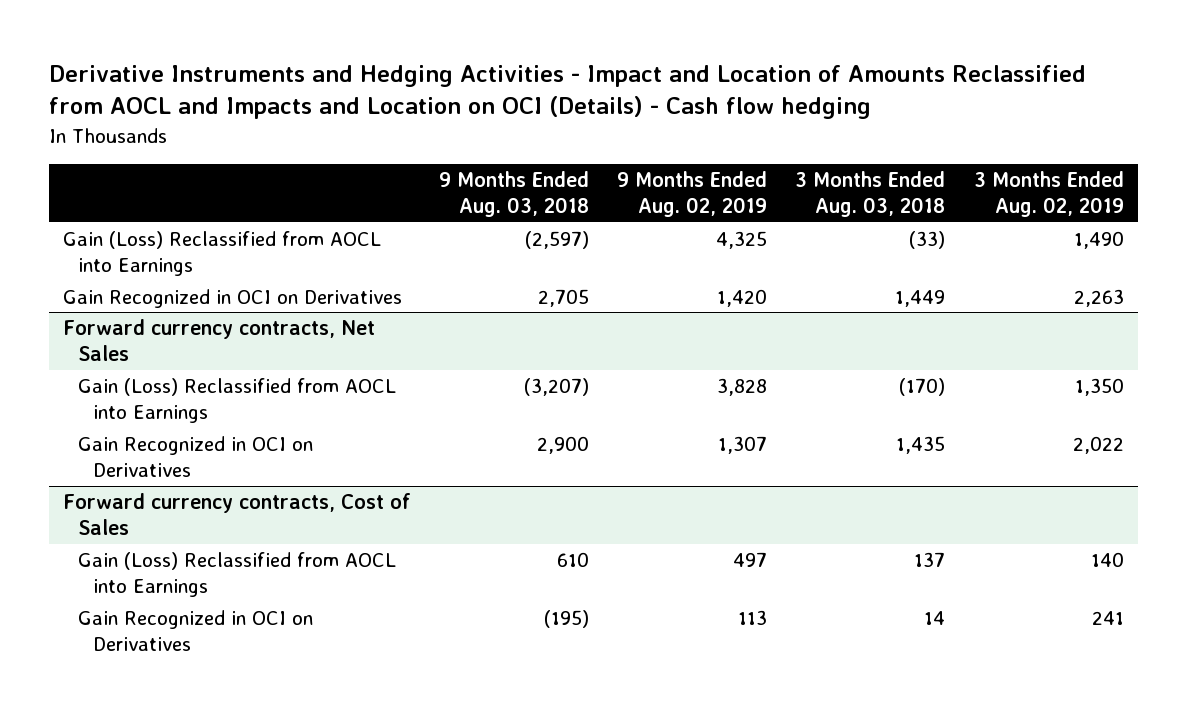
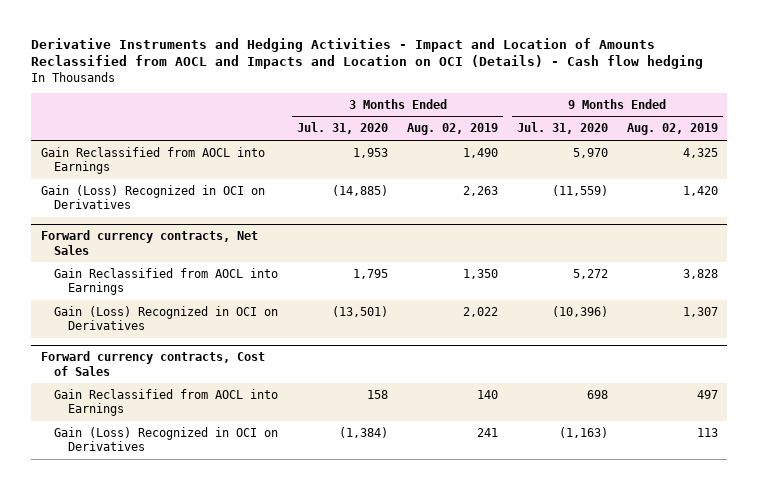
- | 9 Months Ended Aug. 03, 2018 | 9 Months Ended Aug. 02, 2019 | 3 Months Ended Aug. 03, 2018 | 3 Months Ended Aug. 02, 2019
+ | 3 Months Ended Jul. 31, 2020 | 3 Months Ended Aug. 02, 2019 | 9 Months Ended Jul. 31, 2020 | 9 Months Ended Aug. 02, 2019
- Gain (Loss) Reclassified from AOCL into Earnings | (2,597) | 4,325 | (33) | 1,490
- Gain Recognized in OCI on Derivatives | 2,705 | 1,420 | 1,449 | 2,263
+ Gain Reclassified from AOCL into Earnings | 1,953 | 1,490 | 5,970 | 4,325
+ Gain (Loss) Recognized in OCI on Derivatives | (14,885) | 2,263 | (11,559) | 1,420
@ Forward currency contracts, Net Sales
- Gain (Loss) Reclassified from AOCL into Earnings | (3,207) | 3,828 | (170) | 1,350
- Gain Recognized in OCI on Derivatives | 2,900 | 1,307 | 1,435 | 2,022
+ Gain Reclassified from AOCL into Earnings | 1,795 | 1,350 | 5,272 | 3,828
+ Gain (Loss) Recognized in OCI on Derivatives | (13,501) | 2,022 | (10,396) | 1,307
@ Forward currency contracts, Cost of Sales
- Gain (Loss) Reclassified from AOCL into Earnings | 610 | 497 | 137 | 140
- Gain Recognized in OCI on Derivatives | (195) | 113 | 14 | 241
+ Gain Reclassified from AOCL into Earnings | 158 | 140 | 698 | 497
+ Gain (Loss) Recognized in OCI on Derivatives | (1,384) | 241 | (1,163) | 113

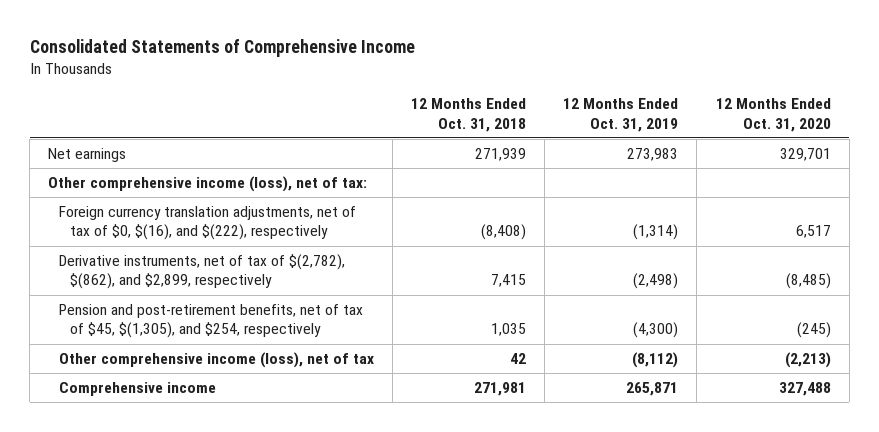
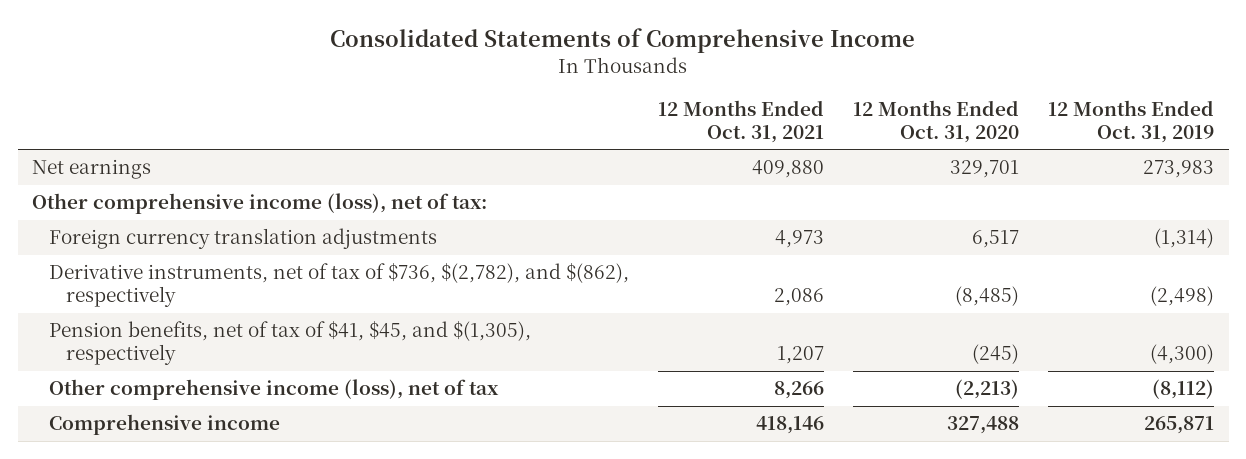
- | 12 Months Ended Oct. 31, 2018 | 12 Months Ended Oct. 31, 2019 | 12 Months Ended Oct. 31, 2020
+ | 12 Months Ended Oct. 31, 2021 | 12 Months Ended Oct. 31, 2020 | 12 Months Ended Oct. 31, 2019
- Foreign currency translation adjustments, net of tax of $0, $(16), and $(222), respectively | (8,408) | (1,314) | 6,517
- Derivative instruments, net of tax of $(2,782), $(862), and $2,899, respectively | 7,415 | (2,498) | (8,485)
- Pension and post-retirement benefits, net of tax of $45, $(1,305), and $254, respectively | 1,035 | (4,300) | (245)
+ Foreign currency translation adjustments | 4,973 | 6,517 | (1,314)
+ Derivative instruments, net of tax of $736, $(2,782), and $(862), respectively | 2,086 | (8,485) | (2,498)
+ Pension benefits, net of tax of $41, $45, and $(1,305), respectively | 1,207 | (245) | (4,300)

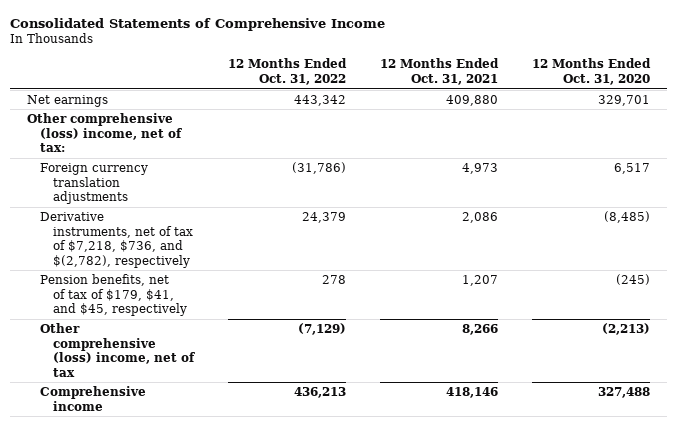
- | 12 Months Ended Oct. 31, 2021 | 12 Months Ended Oct. 31, 2020 | 12 Months Ended Oct. 31, 2019
+ | 12 Months Ended Oct. 31, 2022 | 12 Months Ended Oct. 31, 2021 | 12 Months Ended Oct. 31, 2020
- Other comprehensive income (loss), net of tax:
+ Other comprehensive (loss) income, net of tax:
- Derivative instruments, net of tax of $736, $(2,782), and $(862), respectively | 2,086 | (8,485) | (2,498)
- Pension benefits, net of tax of $41, $45, and $(1,305), respectively | 1,207 | (245) | (4,300)
- Other comprehensive income (loss), net of tax | 8,266 | (2,213) | (8,112)
+ Derivative instruments, net of tax of $7,218, $736, and $(2,782), respectively | 24,379 | 2,086 | (8,485)
+ Pension benefits, net of tax of $179, $41, and $45, respectively | 278 | 1,207 | (245)
+ Other comprehensive (loss) income, net of tax | (7,129) | 8,266 | (2,213)

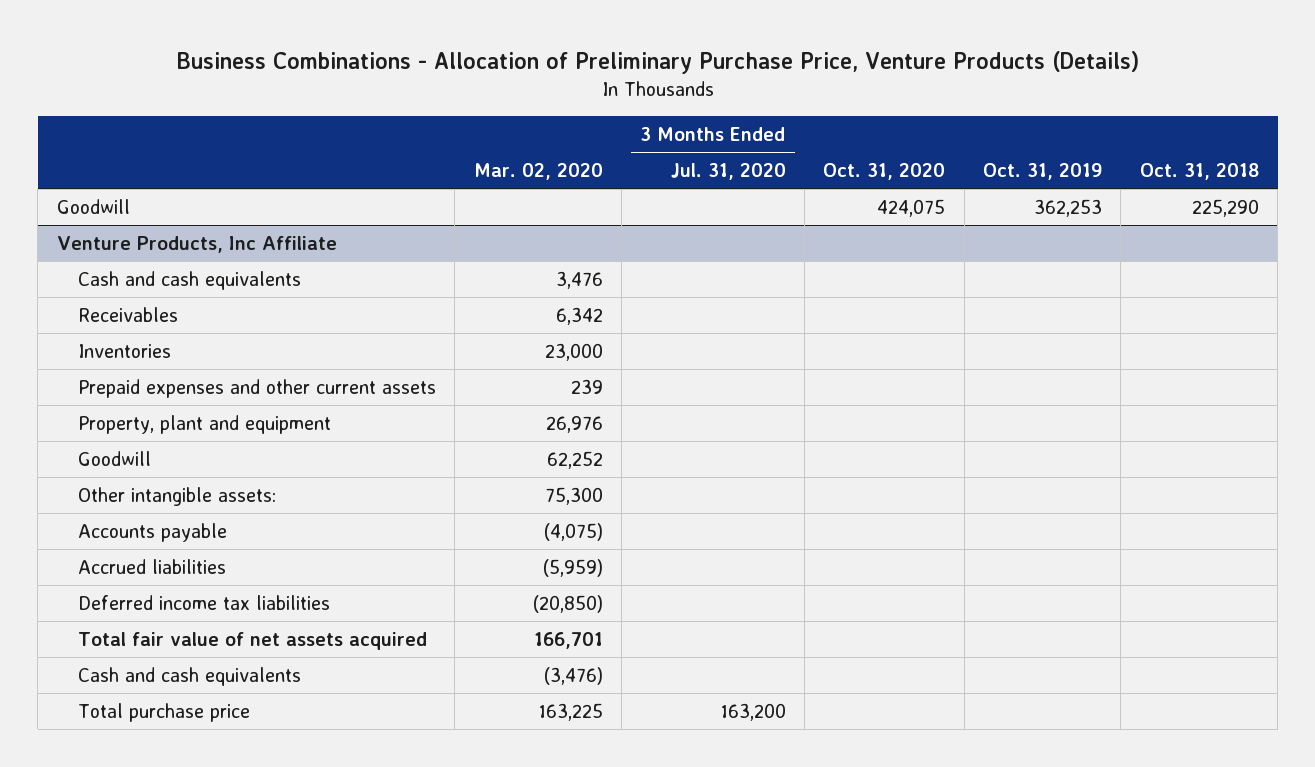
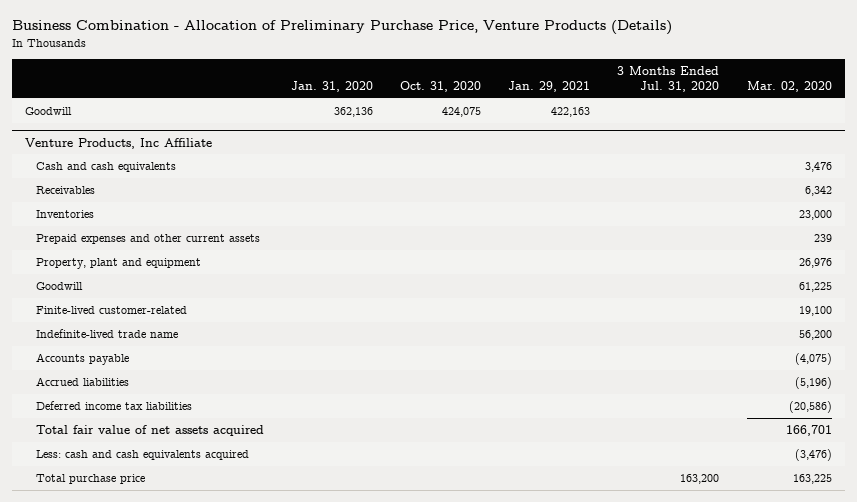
- Business Combinations - Allocation of Preliminary Purchase Price, Venture Products (Details)
+ Business Combination - Allocation of Preliminary Purchase Price, Venture Products (Details)
- | Mar. 02, 2020 | 3 Months Ended Jul. 31, 2020 | Oct. 31, 2020 | Oct. 31, 2019 | Oct. 31, 2018
+ | Jan. 31, 2020 | Oct. 31, 2020 | Jan. 29, 2021 | 3 Months Ended Jul. 31, 2020 | Mar. 02, 2020
@ Venture Products, Inc Affiliate
- Goodwill | 62,252 | | | |
- Other intangible assets: | 75,300 | | | |
+ Goodwill | | | | | 61,225
+ Finite-lived customer-related | | | | | 19,100
+ Indefinite-lived trade name | | | | | 56,200
- Accrued liabilities | (5,959) | | | |
- Deferred income tax liabilities | (20,850) | | | |
+ Accrued liabilities | | | | | (5,196)
+ Deferred income tax liabilities | | | | | (20,586)
- Cash and cash equivalents | (3,476) | | | |
+ Less: cash and cash equivalents acquired | | | | | (3,476)

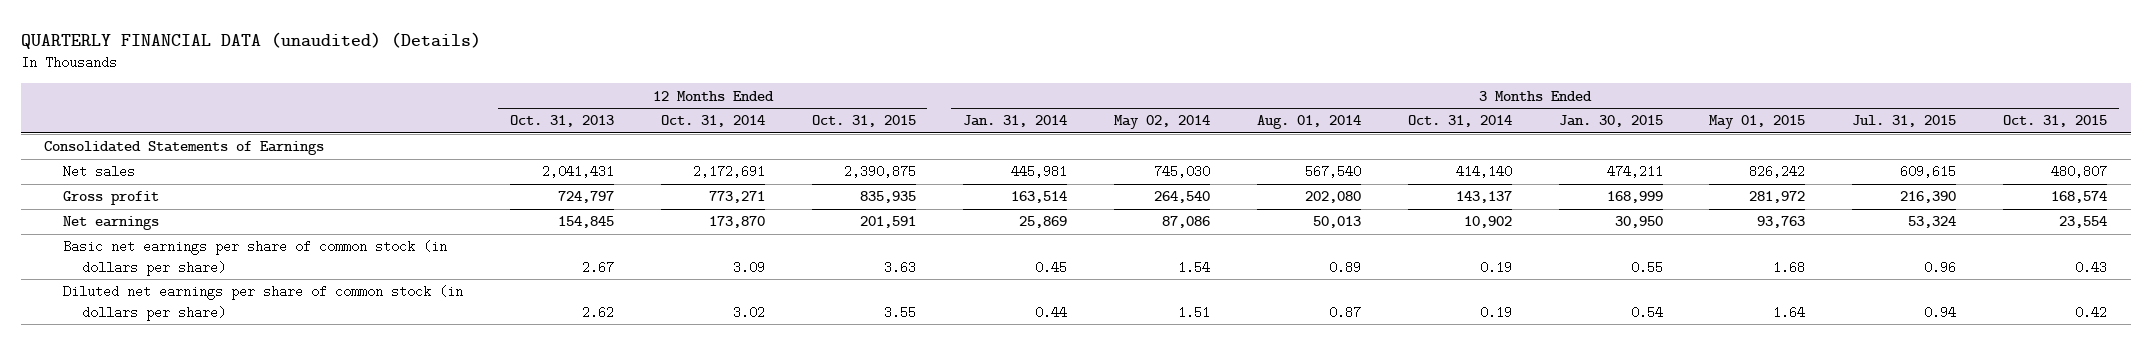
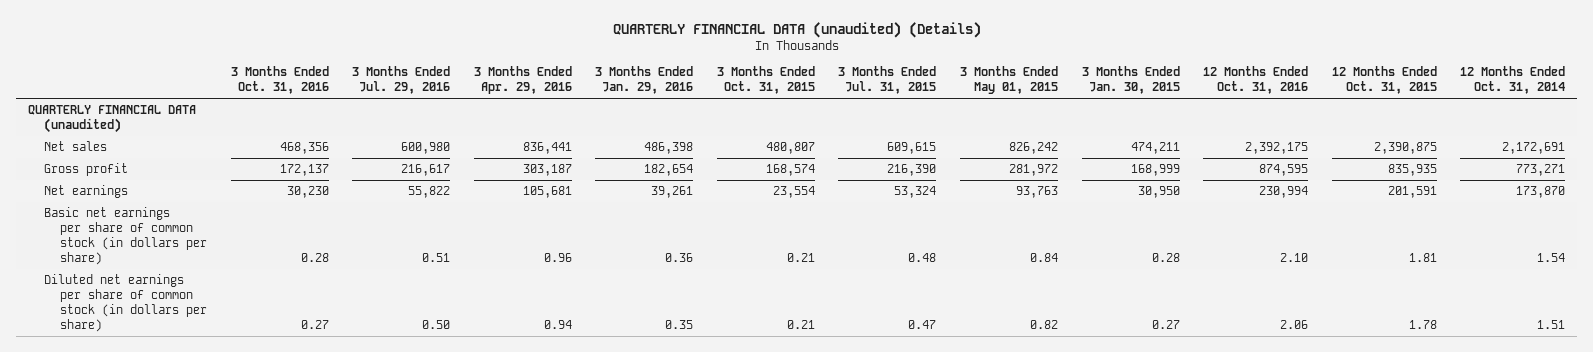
- | 12 Months Ended Oct. 31, 2013 | 12 Months Ended Oct. 31, 2014 | 12 Months Ended Oct. 31, 2015 | 3 Months Ended Jan. 31, 2014 | 3 Months Ended May 02, 2014 | 3 Months Ended Aug. 01, 2014 | 3 Months Ended Oct. 31, 2014 | 3 Months Ended Jan. 30, 2015 | 3 Months Ended May 01, 2015 | 3 Months Ended Jul. 31, 2015 | 3 Months Ended Oct. 31, 2015
+ | 3 Months Ended Oct. 31, 2016 | 3 Months Ended Jul. 29, 2016 | 3 Months Ended Apr. 29, 2016 | 3 Months Ended Jan. 29, 2016 | 3 Months Ended Oct. 31, 2015 | 3 Months Ended Jul. 31, 2015 | 3 Months Ended May 01, 2015 | 3 Months Ended Jan. 30, 2015 | 12 Months Ended Oct. 31, 2016 | 12 Months Ended Oct. 31, 2015 | 12 Months Ended Oct. 31, 2014
- Consolidated Statements of Earnings
+ QUARTERLY FINANCIAL DATA (unaudited)
- Basic net earnings per share of common stock (in dollars per share) | 2.67 | 3.09 | 3.63 | 0.45 | 1.54 | 0.89 | 0.19 | 0.55 | 1.68 | 0.96 | 0.43
- Diluted net earnings per share of common stock (in dollars per share) | 2.62 | 3.02 | 3.55 | 0.44 | 1.51 | 0.87 | 0.19 | 0.54 | 1.64 | 0.94 | 0.42
+ Basic net earnings per share of common stock (in dollars per share) | 0.28 | 0.51 | 0.96 | 0.36 | 0.21 | 0.48 | 0.84 | 0.28 | 2.10 | 1.81 | 1.54
+ Diluted net earnings per share of common stock (in dollars per share) | 0.27 | 0.50 | 0.94 | 0.35 | 0.21 | 0.47 | 0.82 | 0.27 | 2.06 | 1.78 | 1.51

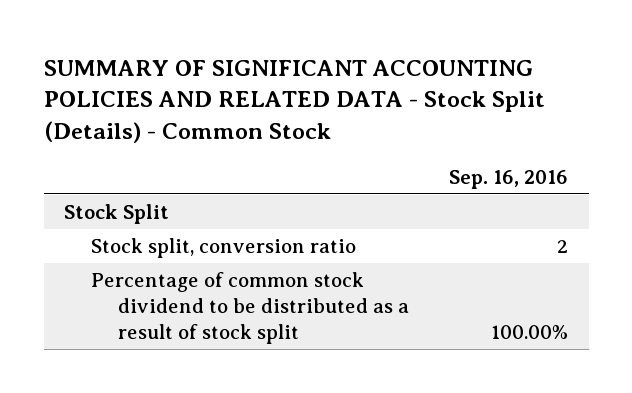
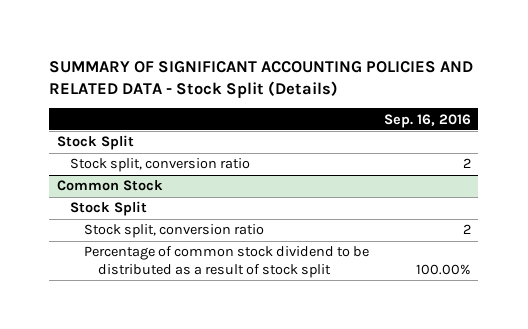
- SUMMARY OF SIGNIFICANT ACCOUNTING POLICIES AND RELATED DATA - Stock Split (Details) - Common Stock
+ SUMMARY OF SIGNIFICANT ACCOUNTING POLICIES AND RELATED DATA - Stock Split (Details)
+ Common Stock
+ Stock Split
+ Stock split, conversion ratio | 2

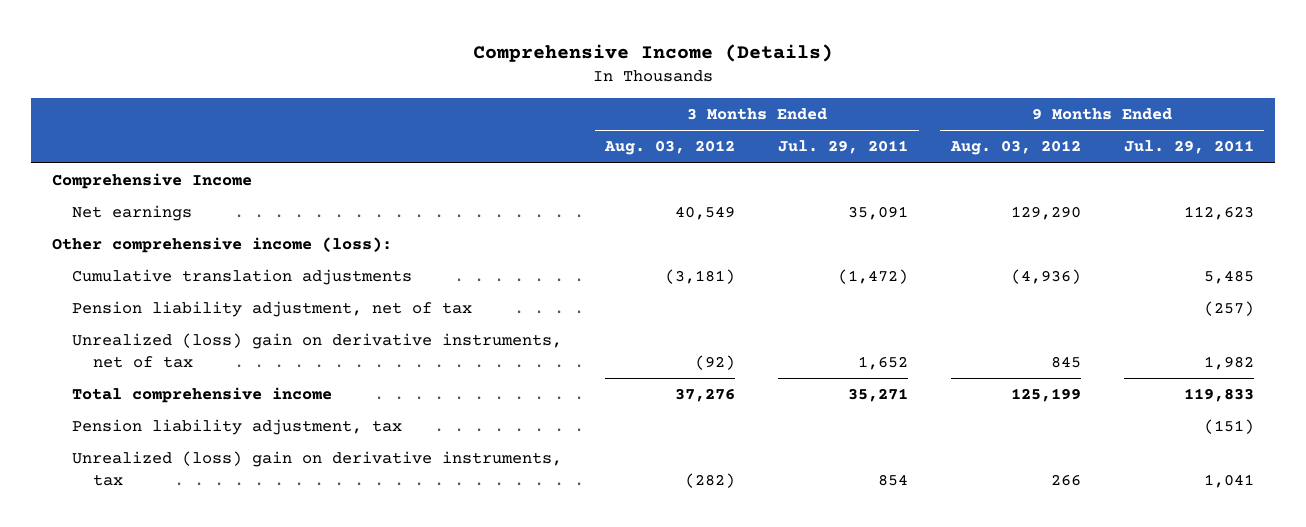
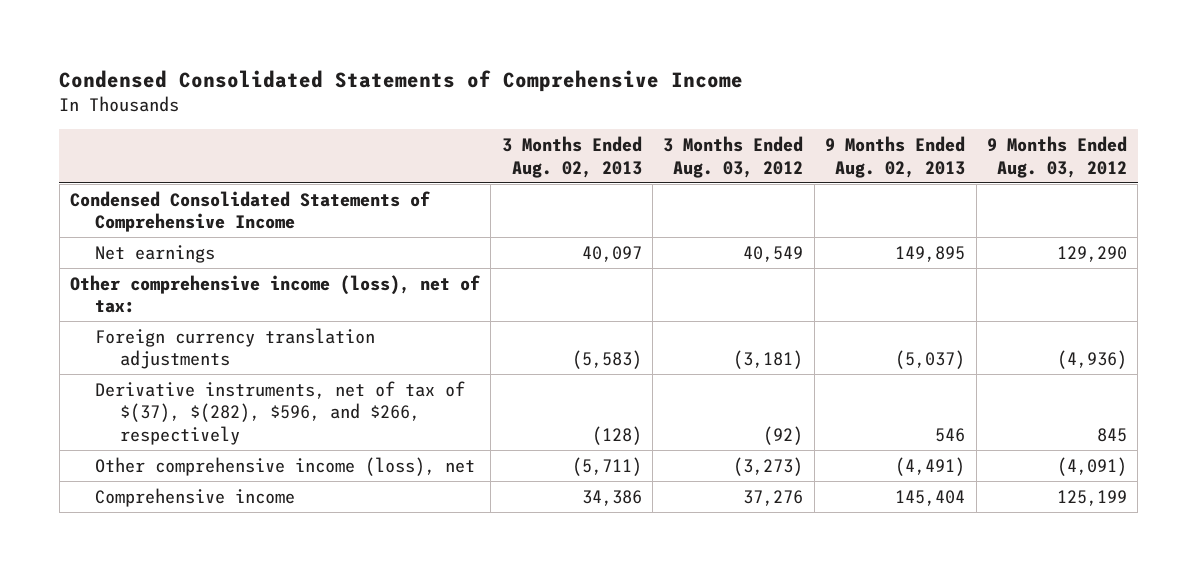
- Comprehensive Income (Details)
+ Condensed Consolidated Statements of Comprehensive Income
- | 3 Months Ended Aug. 03, 2012 | 3 Months Ended Jul. 29, 2011 | 9 Months Ended Aug. 03, 2012 | 9 Months Ended Jul. 29, 2011
+ | 3 Months Ended Aug. 02, 2013 | 3 Months Ended Aug. 03, 2012 | 9 Months Ended Aug. 02, 2013 | 9 Months Ended Aug. 03, 2012
- Comprehensive Income
+ Condensed Consolidated Statements of Comprehensive Income
- Other comprehensive income (loss):
- Cumulative translation adjustments | (3,181) | (1,472) | (4,936) | 5,485
- Pension liability adjustment, net of tax | | | | (257)
- Unrealized (loss) gain on derivative instruments, net of tax | (92) | 1,652 | 845 | 1,982
- Total comprehensive income | 37,276 | 35,271 | 125,199 | 119,833
- Pension liability adjustment, tax | | | | (151)
- Unrealized (loss) gain on derivative instruments, tax | (282) | 854 | 266 | 1,041
+ Other comprehensive income (loss), net of tax:
+ Foreign currency translation adjustments | (5,583) | (3,181) | (5,037) | (4,936)
+ Derivative instruments, net of tax of $(37), $(282), $596, and $266, respectively | (128) | (92) | 546 | 845
+ Other comprehensive income (loss), net | (5,711) | (3,273) | (4,491) | (4,091)
+ Comprehensive income | 34,386 | 37,276 | 145,404 | 125,199

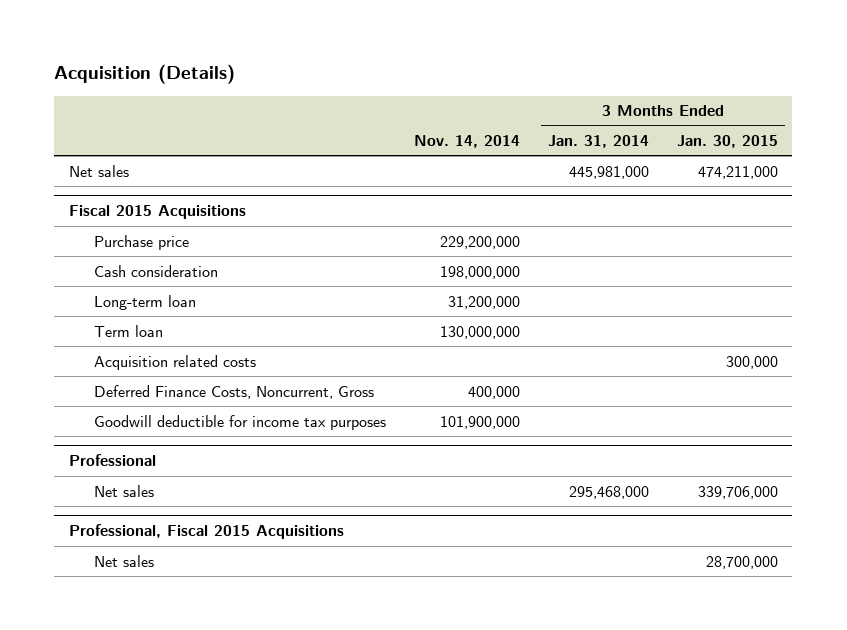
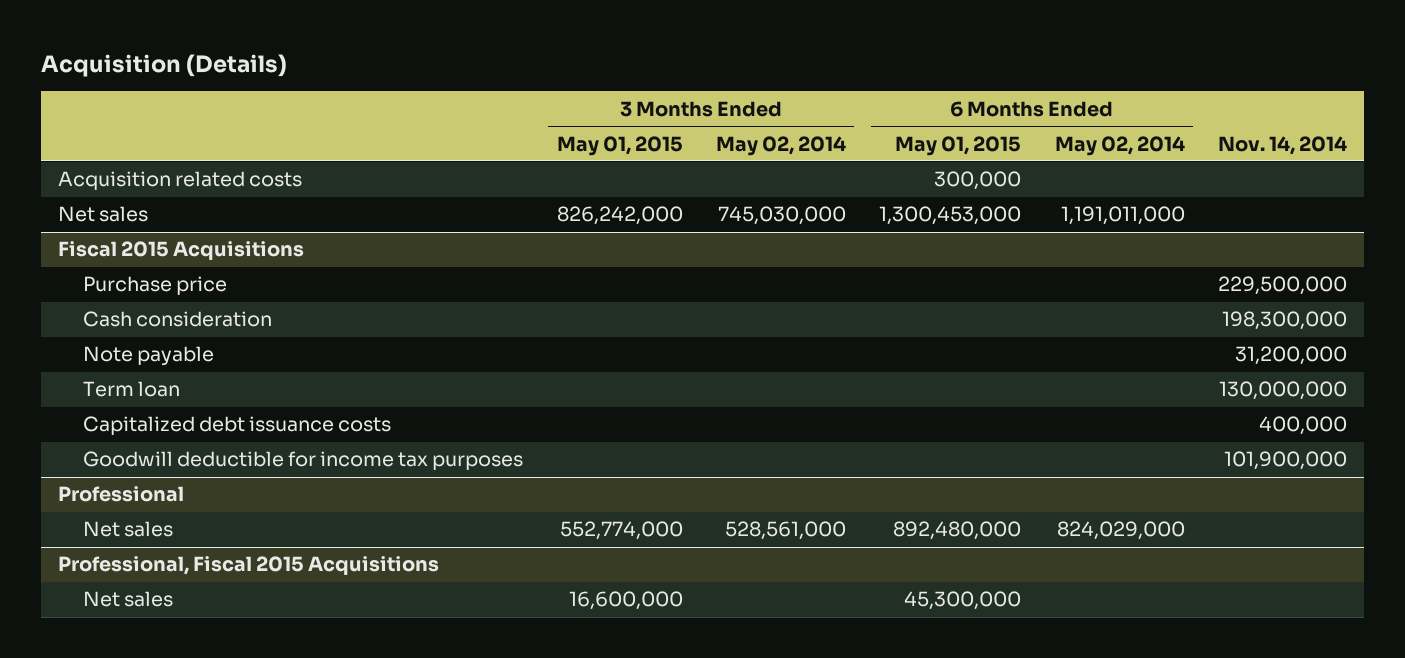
- | Nov. 14, 2014 | 3 Months Ended Jan. 31, 2014 | 3 Months Ended Jan. 30, 2015
+ | 3 Months Ended May 01, 2015 | 3 Months Ended May 02, 2014 | 6 Months Ended May 01, 2015 | 6 Months Ended May 02, 2014 | Nov. 14, 2014
+ Acquisition related costs | | | 300,000 | |
@ Fiscal 2015 Acquisitions
- Purchase price | 229,200,000 | |
- Cash consideration | 198,000,000 | |
- Long-term loan | 31,200,000 | |
+ Purchase price | | | | | 229,500,000
+ Cash consideration | | | | | 198,300,000
+ Note payable | | | | | 31,200,000
- Acquisition related costs | | | 300,000
- Deferred Finance Costs, Noncurrent, Gross | 400,000 | |
+ Capitalized debt issuance costs | | | | | 400,000

